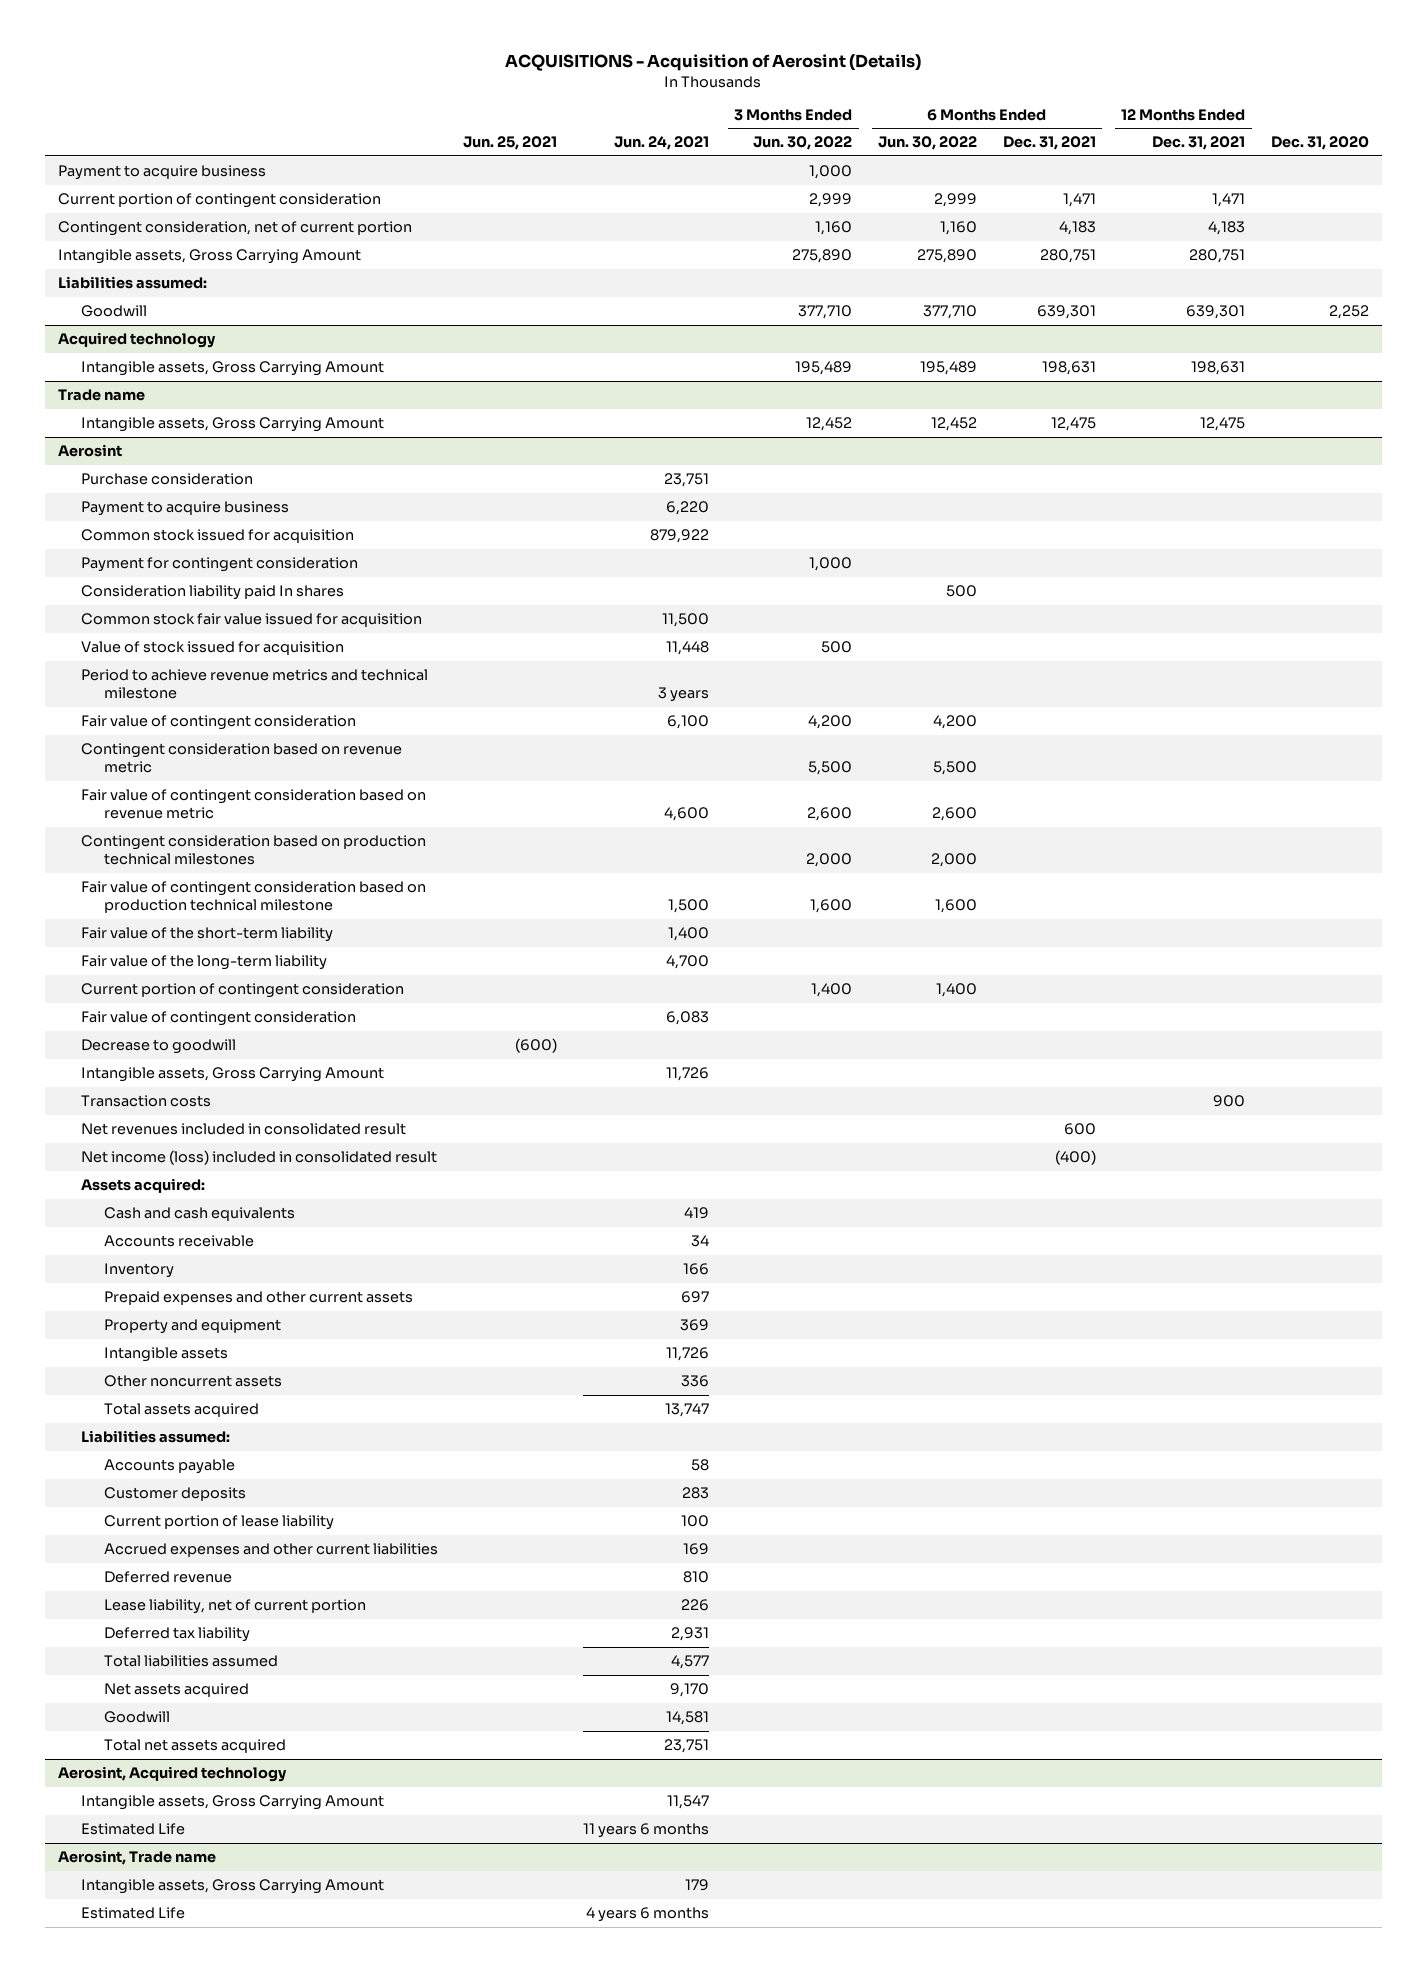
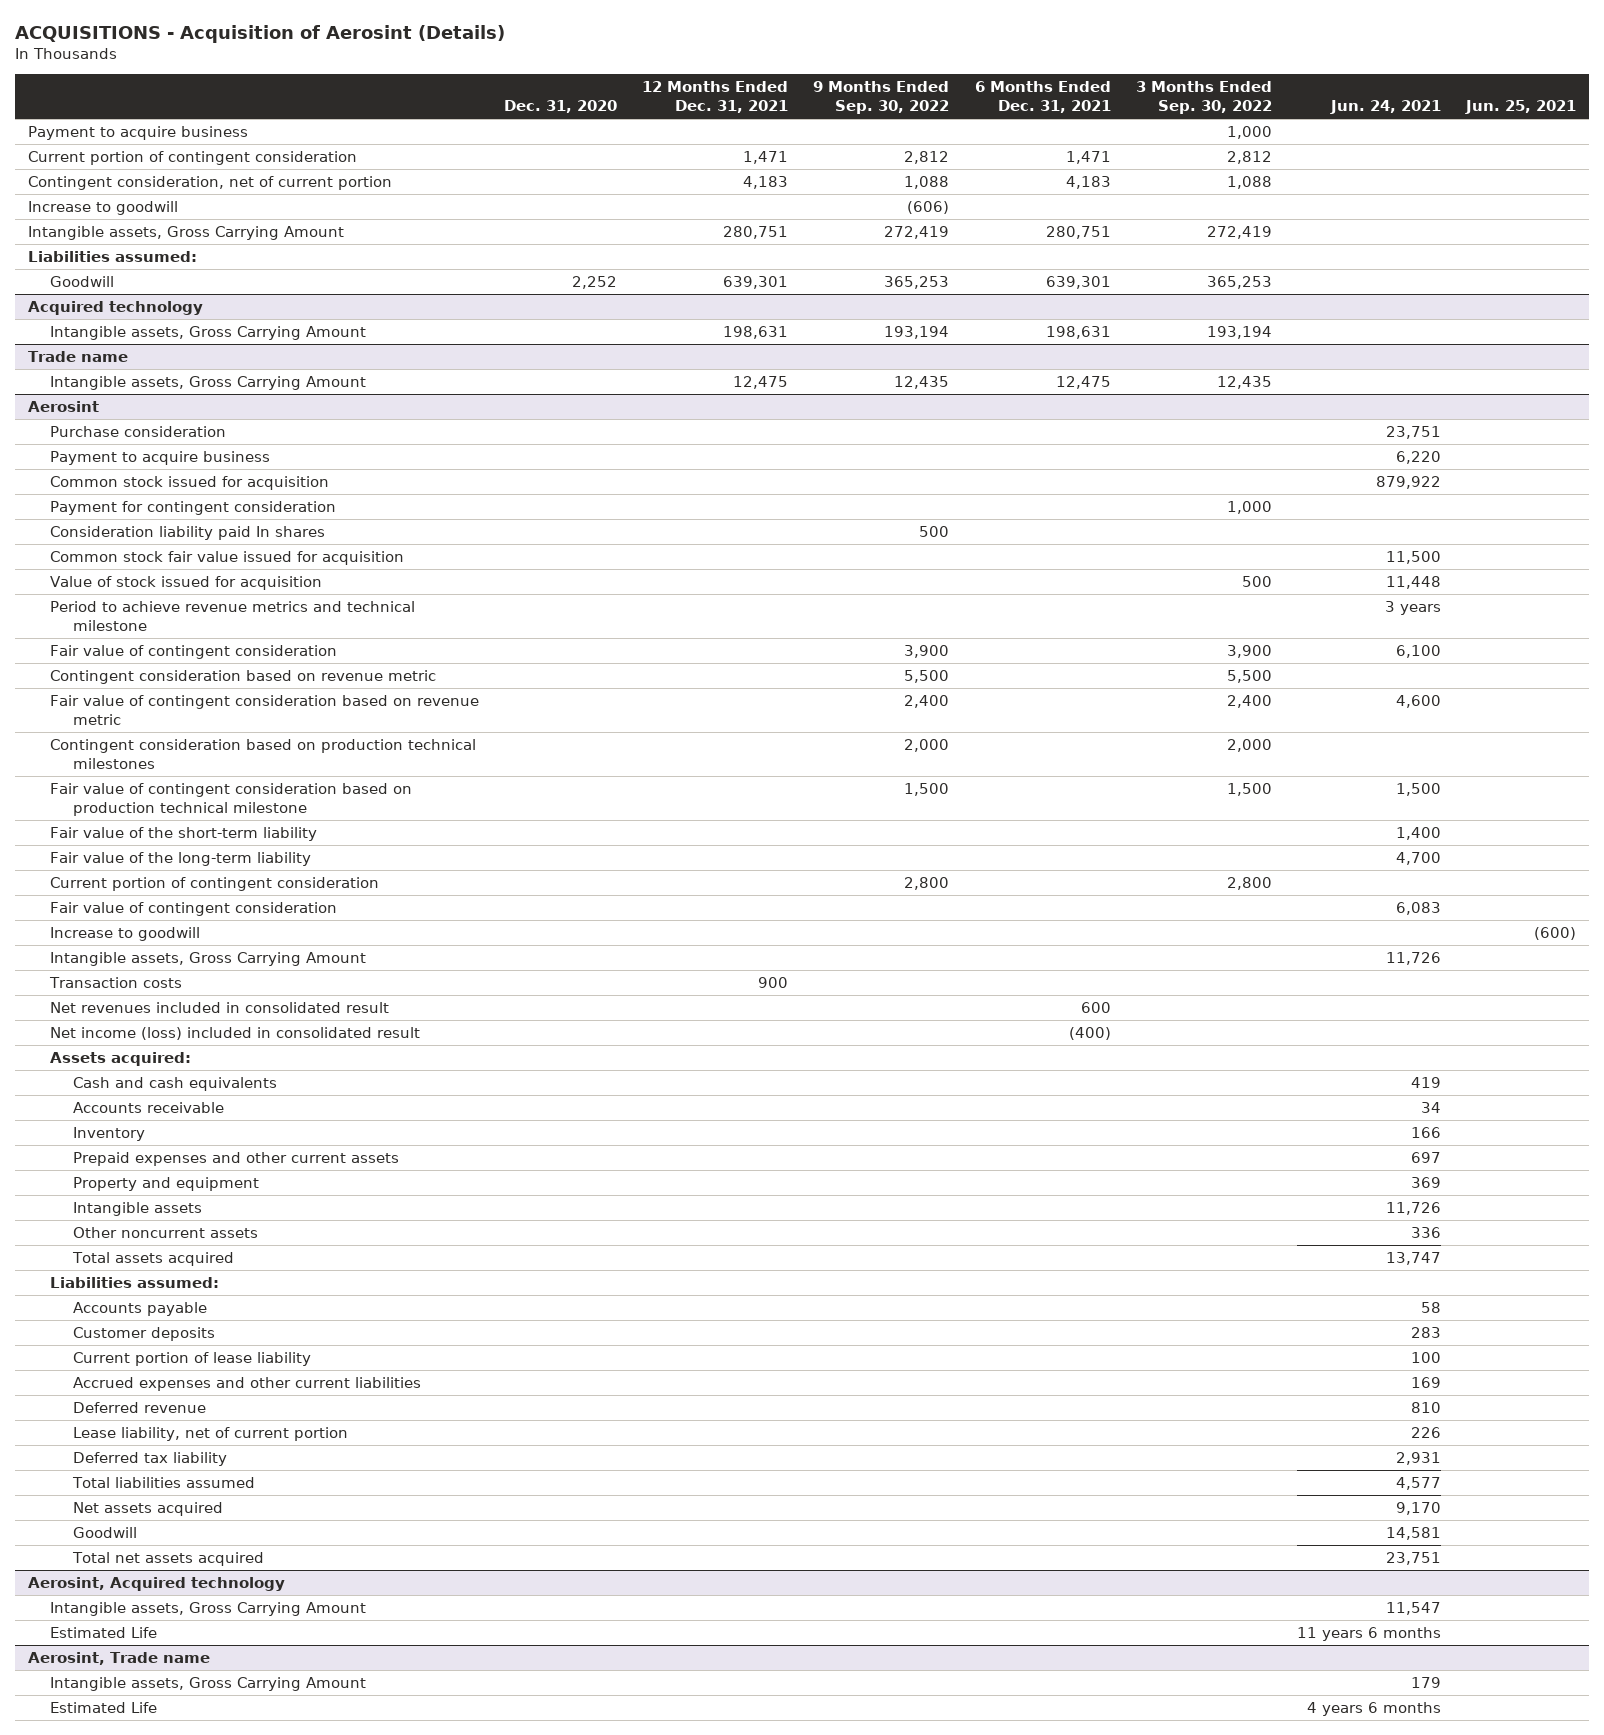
- | Jun. 25, 2021 | Jun. 24, 2021 | 3 Months Ended Jun. 30, 2022 | 6 Months Ended Jun. 30, 2022 | 6 Months Ended Dec. 31, 2021 | 12 Months Ended Dec. 31, 2021 | Dec. 31, 2020
+ | Dec. 31, 2020 | 12 Months Ended Dec. 31, 2021 | 9 Months Ended Sep. 30, 2022 | 6 Months Ended Dec. 31, 2021 | 3 Months Ended Sep. 30, 2022 | Jun. 24, 2021 | Jun. 25, 2021
+ Increase to goodwill | | | (606) | | | |
@ Aerosint
- Decrease to goodwill | (600) | | | | | |
+ Increase to goodwill | | | | | | | (600)

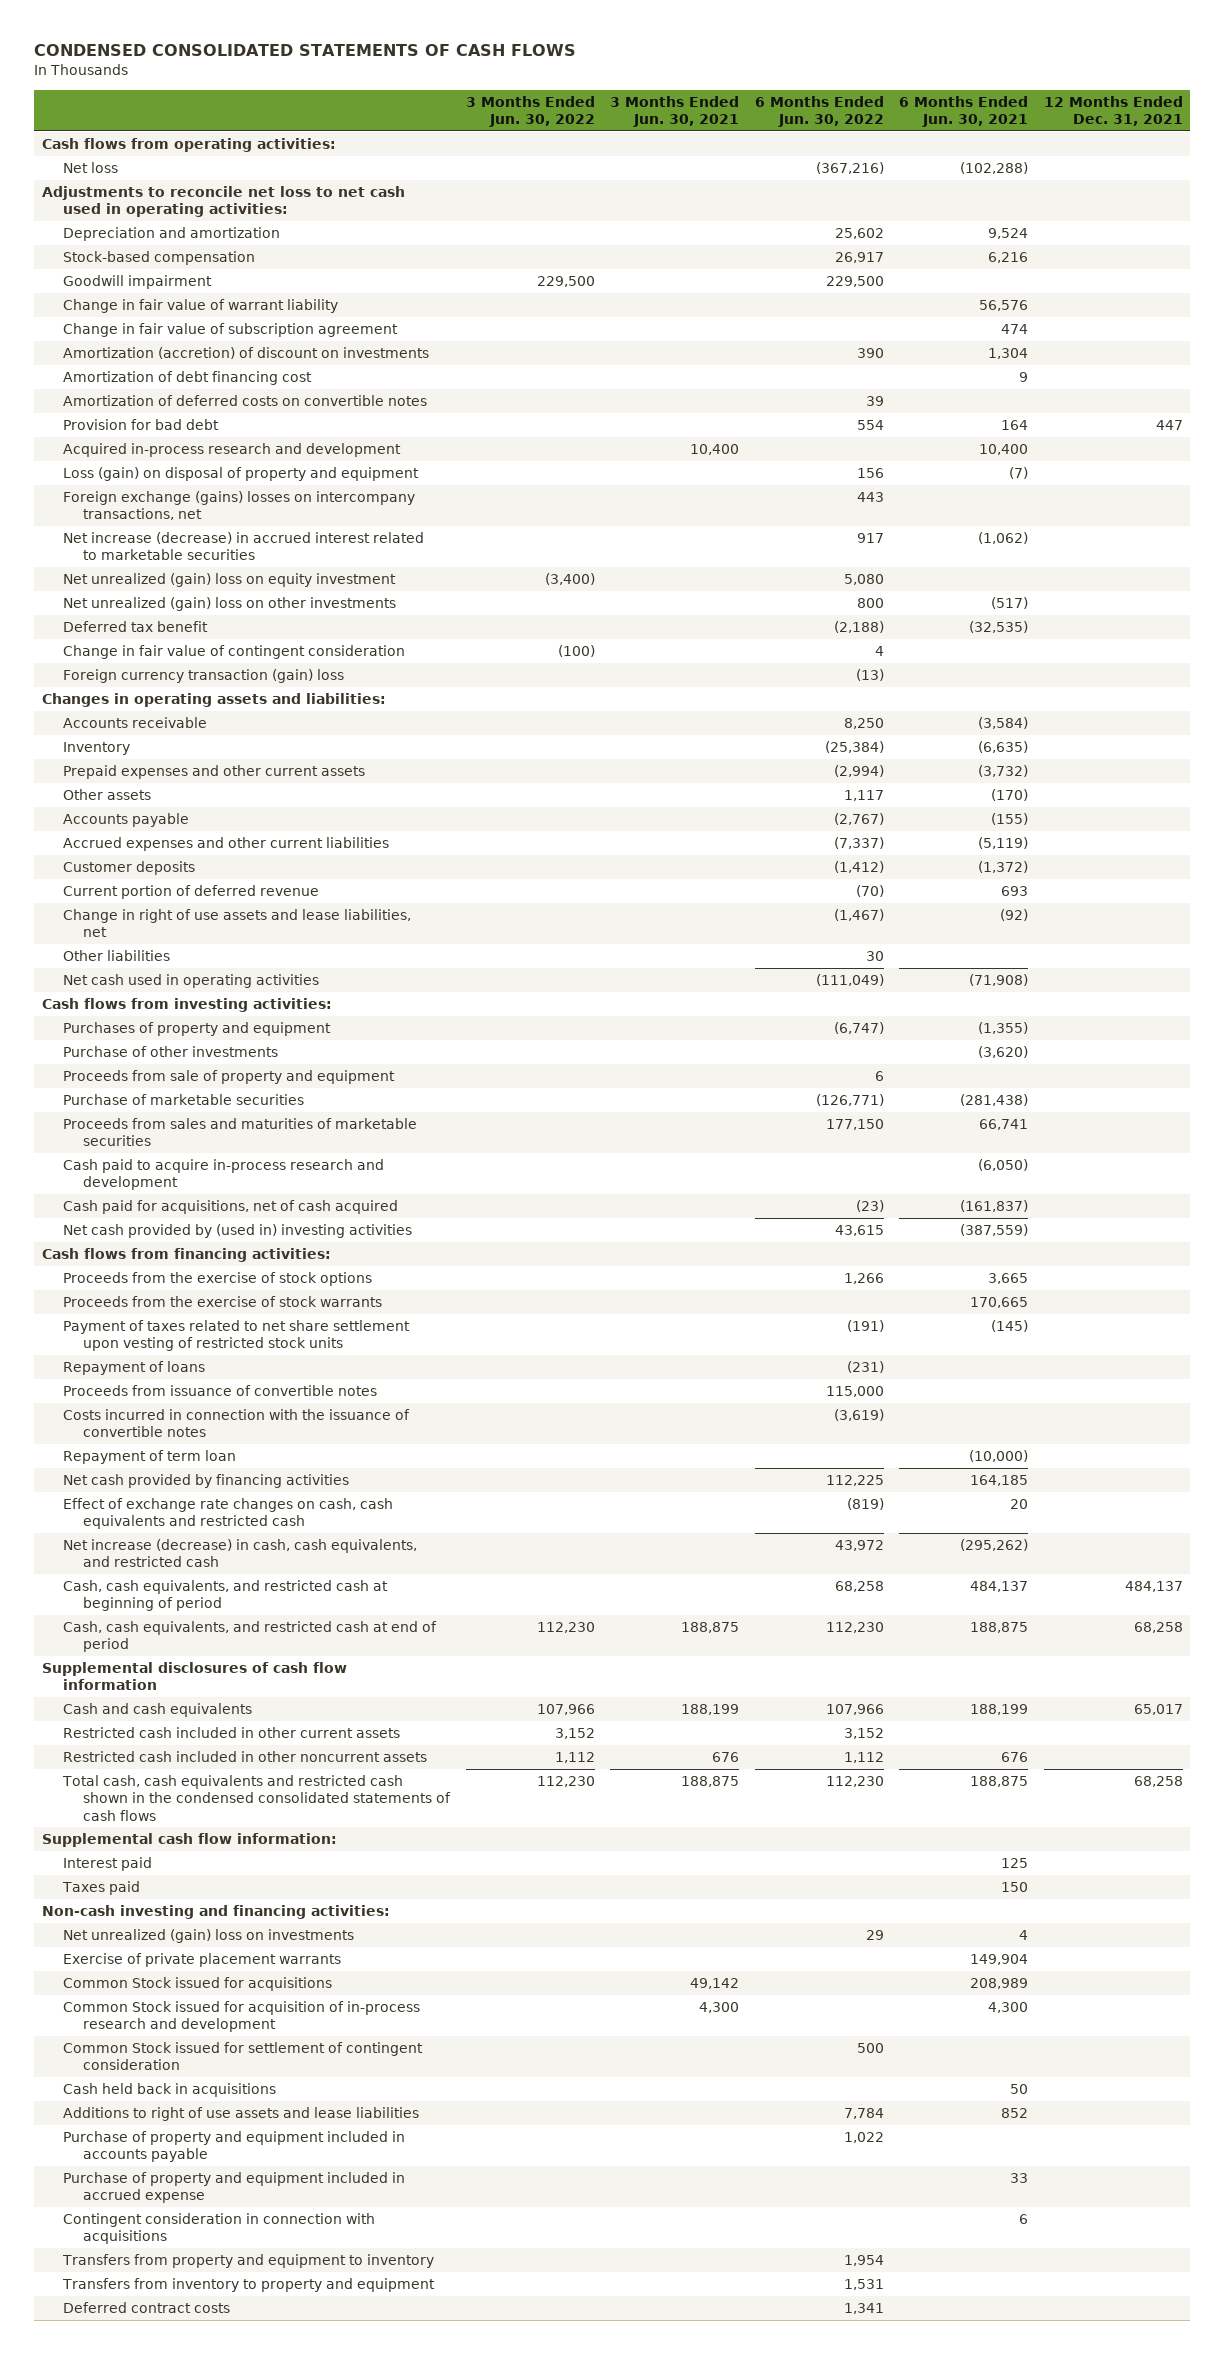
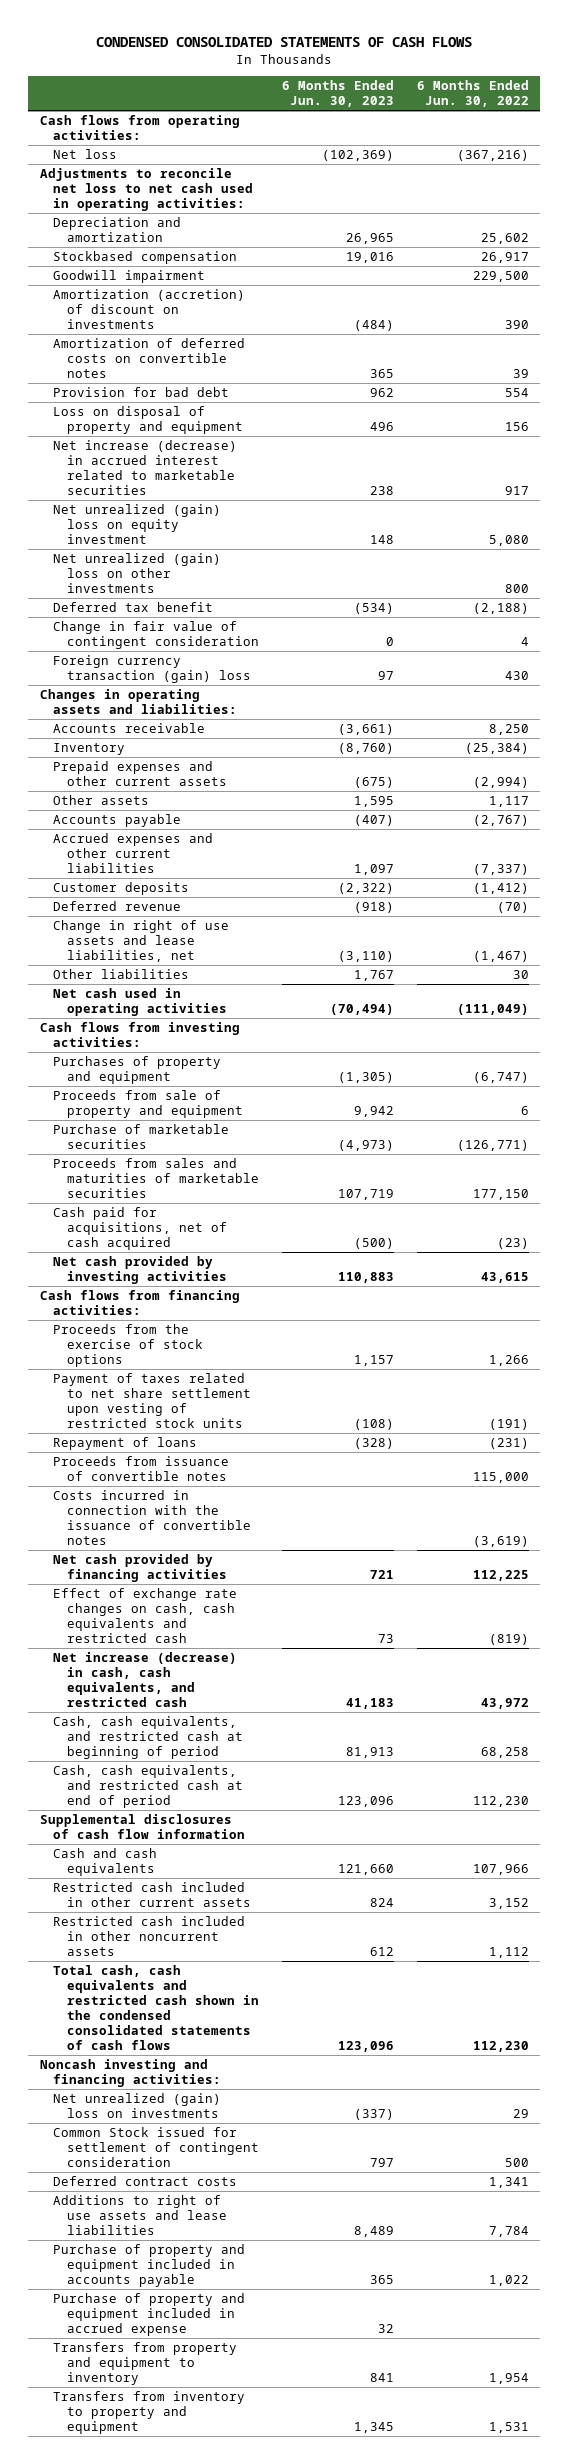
- | 3 Months Ended Jun. 30, 2022 | 3 Months Ended Jun. 30, 2021 | 6 Months Ended Jun. 30, 2022 | 6 Months Ended Jun. 30, 2021 | 12 Months Ended Dec. 31, 2021
+ | 6 Months Ended Jun. 30, 2023 | 6 Months Ended Jun. 30, 2022
- Stock-based compensation | | | 26,917 | 6,216 |
+ Stockbased compensation | 19,016 | 26,917
- Change in fair value of warrant liability | | | | 56,576 |
- Change in fair value of subscription agreement | | | | 474 |
- Amortization of debt financing cost | | | | 9 |
- Acquired in-process research and development | | 10,400 | | 10,400 |
- Loss (gain) on disposal of property and equipment | | | 156 | (7) |
- Foreign exchange (gains) losses on intercompany transactions, net | | | 443 | |
+ Loss on disposal of property and equipment | 496 | 156
- Foreign currency transaction (gain) loss | | | (13) | |
+ Foreign currency transaction (gain) loss | 97 | 430
- Current portion of deferred revenue | | | (70) | 693 |
+ Deferred revenue | (918) | (70)
- Purchase of other investments | | | | (3,620) |
- Cash paid to acquire in-process research and development | | | | (6,050) |
- Net cash provided by (used in) investing activities | | | 43,615 | (387,559) |
+ Net cash provided by investing activities | 110,883 | 43,615
- Proceeds from the exercise of stock warrants | | | | 170,665 |
- Repayment of term loan | | | | (10,000) |
- Supplemental cash flow information:
- Interest paid | | | | 125 |
- Taxes paid | | | | 150 |
- Non-cash investing and financing activities:
+ Noncash investing and financing activities:
- Exercise of private placement warrants | | | | 149,904 |
- Common Stock issued for acquisitions | | 49,142 | | 208,989 |
- Common Stock issued for acquisition of in-process research and development | | 4,300 | | 4,300 |
- Cash held back in acquisitions | | | | 50 |
moved up: Deferred contract costs | | 1,341
- Contingent consideration in connection with acquisitions | | | | 6 |

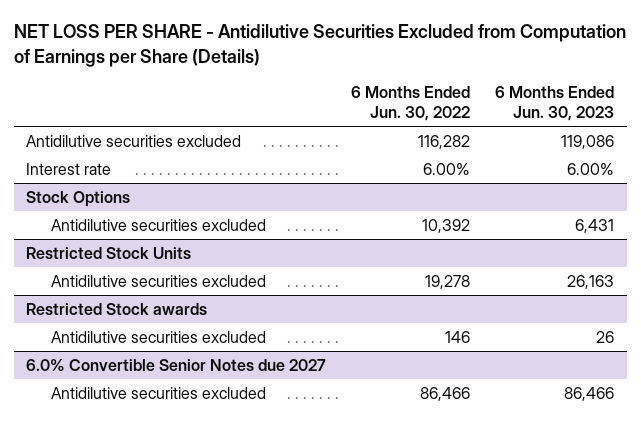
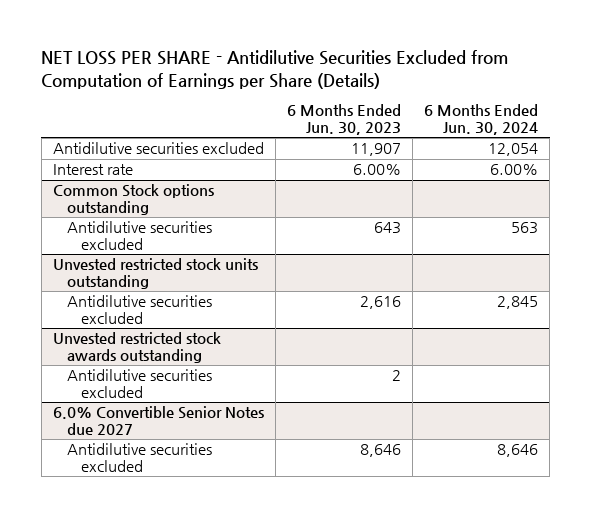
- | 6 Months Ended Jun. 30, 2022 | 6 Months Ended Jun. 30, 2023
+ | 6 Months Ended Jun. 30, 2023 | 6 Months Ended Jun. 30, 2024
- Antidilutive securities excluded | 116,282 | 119,086
+ Antidilutive securities excluded | 11,907 | 12,054
- Stock Options
- Antidilutive securities excluded | 10,392 | 6,431
- Restricted Stock Units
- Antidilutive securities excluded | 19,278 | 26,163
- Restricted Stock awards
- Antidilutive securities excluded | 146 | 26
+ Common Stock options outstanding
+ Antidilutive securities excluded | 643 | 563
+ Unvested restricted stock units outstanding
+ Antidilutive securities excluded | 2,616 | 2,845
+ Unvested restricted stock awards outstanding
+ Antidilutive securities excluded | 2 |
@ 6.0% Convertible Senior Notes due 2027
- Antidilutive securities excluded | 86,466 | 86,466
+ Antidilutive securities excluded | 8,646 | 8,646

